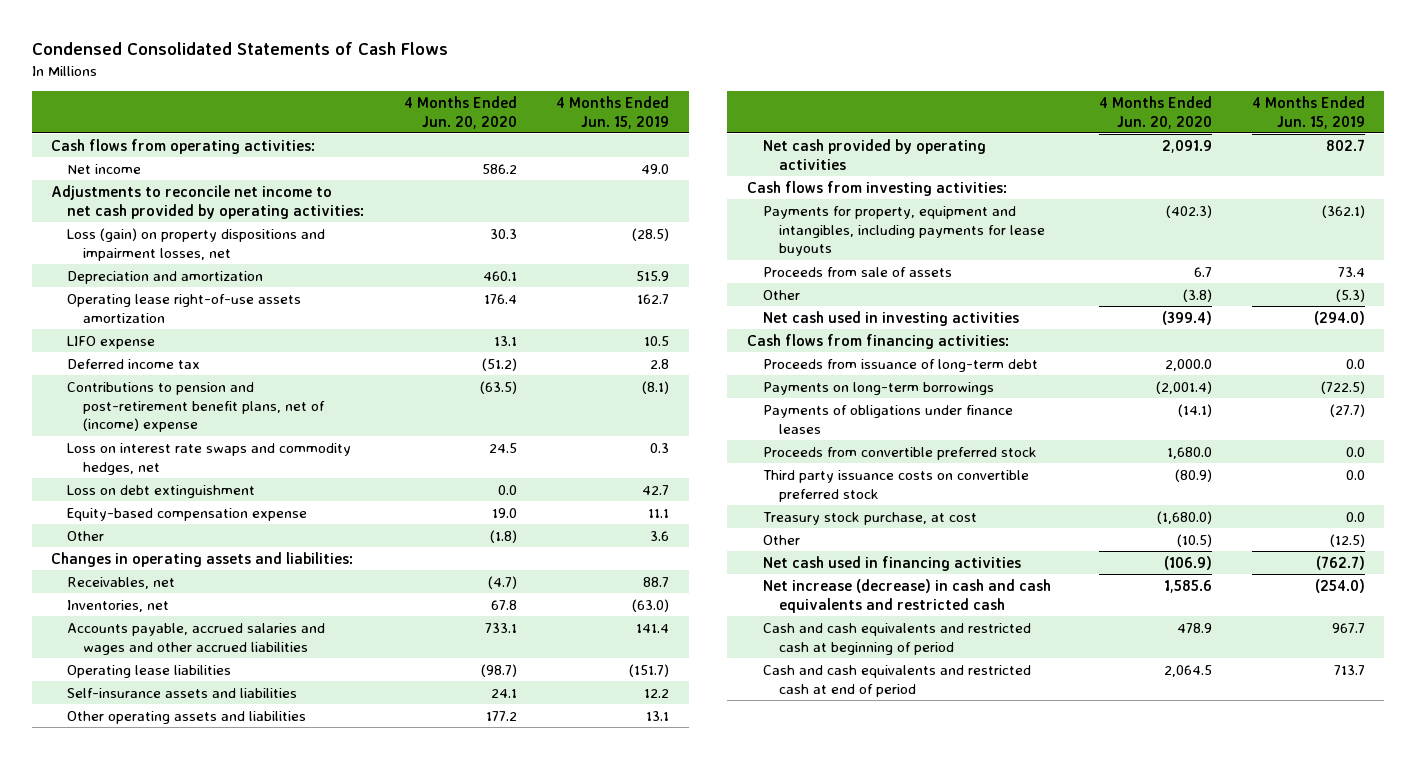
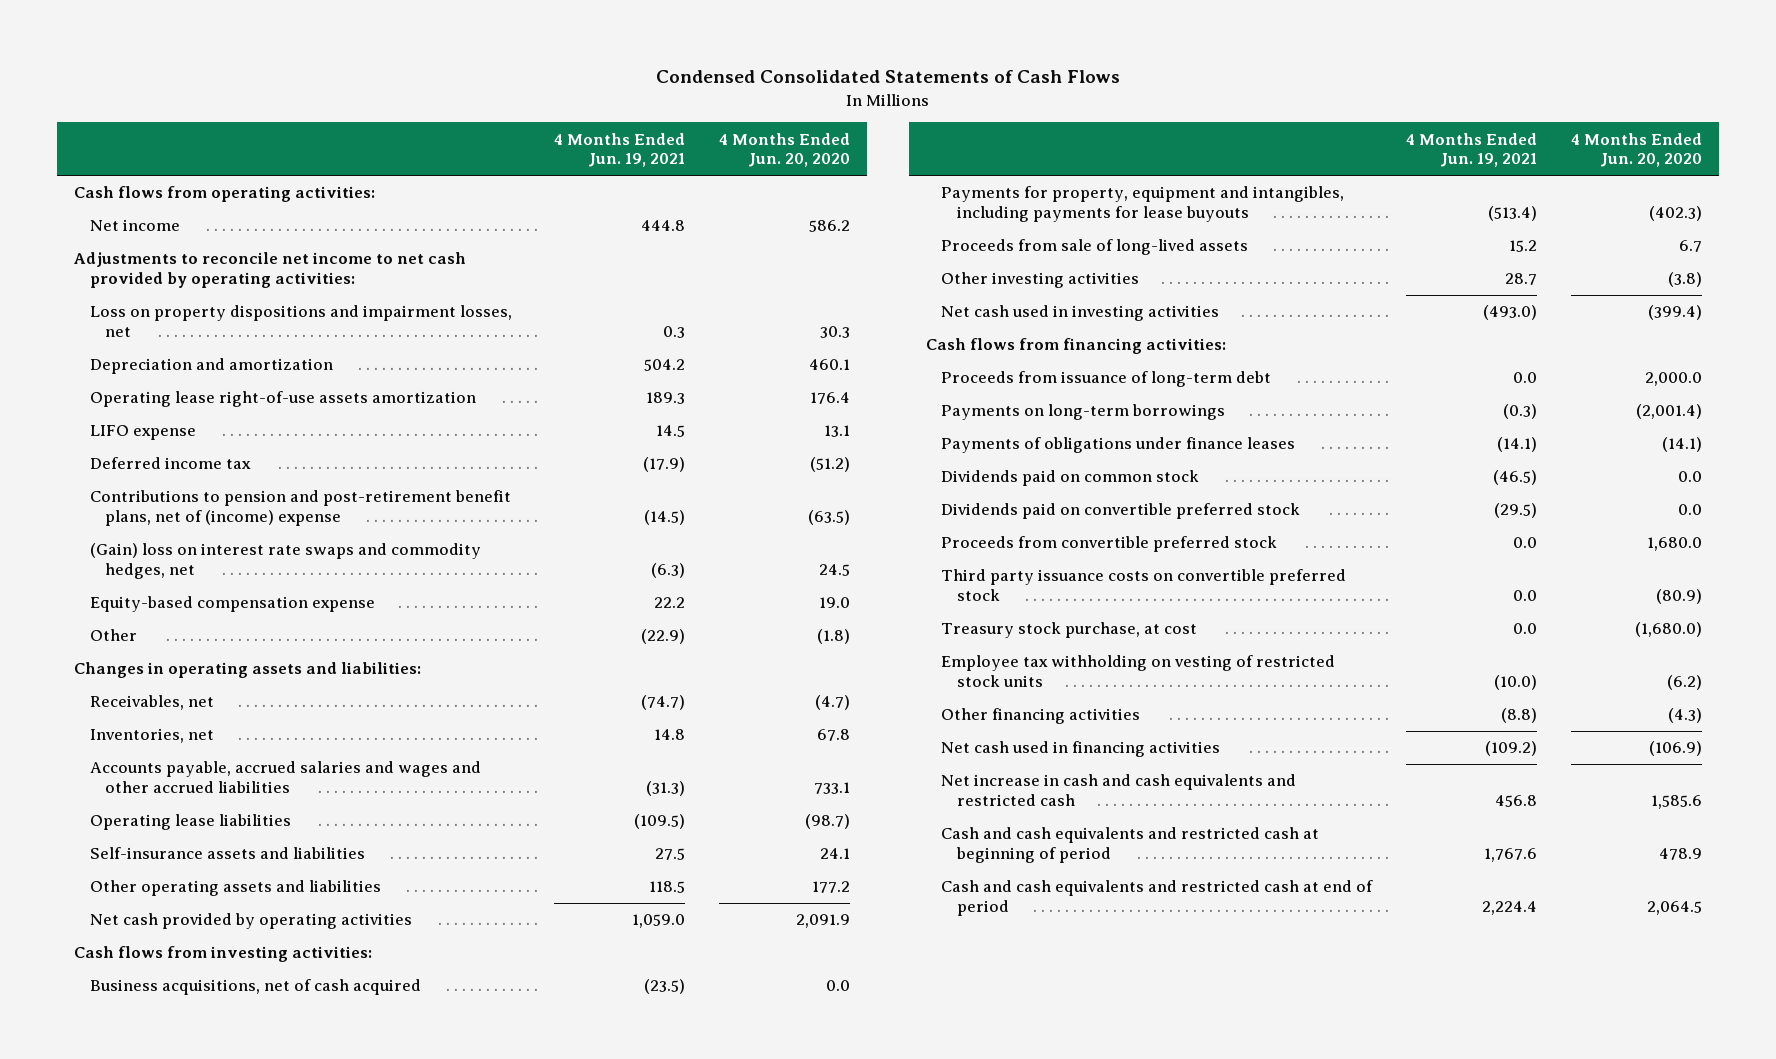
- | 4 Months Ended Jun. 20, 2020 | 4 Months Ended Jun. 15, 2019
+ | 4 Months Ended Jun. 19, 2021 | 4 Months Ended Jun. 20, 2020
- Loss (gain) on property dispositions and impairment losses, net | 30.3 | (28.5)
+ Loss on property dispositions and impairment losses, net | 0.3 | 30.3
- Loss on interest rate swaps and commodity hedges, net | 24.5 | 0.3
- Loss on debt extinguishment | 0.0 | 42.7
+ (Gain) loss on interest rate swaps and commodity hedges, net | (6.3) | 24.5
+ Business acquisitions, net of cash acquired | (23.5) | 0.0
- Proceeds from sale of assets | 6.7 | 73.4
- Other | (3.8) | (5.3)
+ Proceeds from sale of long-lived assets | 15.2 | 6.7
+ Other investing activities | 28.7 | (3.8)
+ Dividends paid on common stock | (46.5) | 0.0
+ Dividends paid on convertible preferred stock | (29.5) | 0.0
- Other | (10.5) | (12.5)
+ Employee tax withholding on vesting of restricted stock units | (10.0) | (6.2)
+ Other financing activities | (8.8) | (4.3)
- Net increase (decrease) in cash and cash equivalents and restricted cash | 1,585.6 | (254.0)
+ Net increase in cash and cash equivalents and restricted cash | 456.8 | 1,585.6

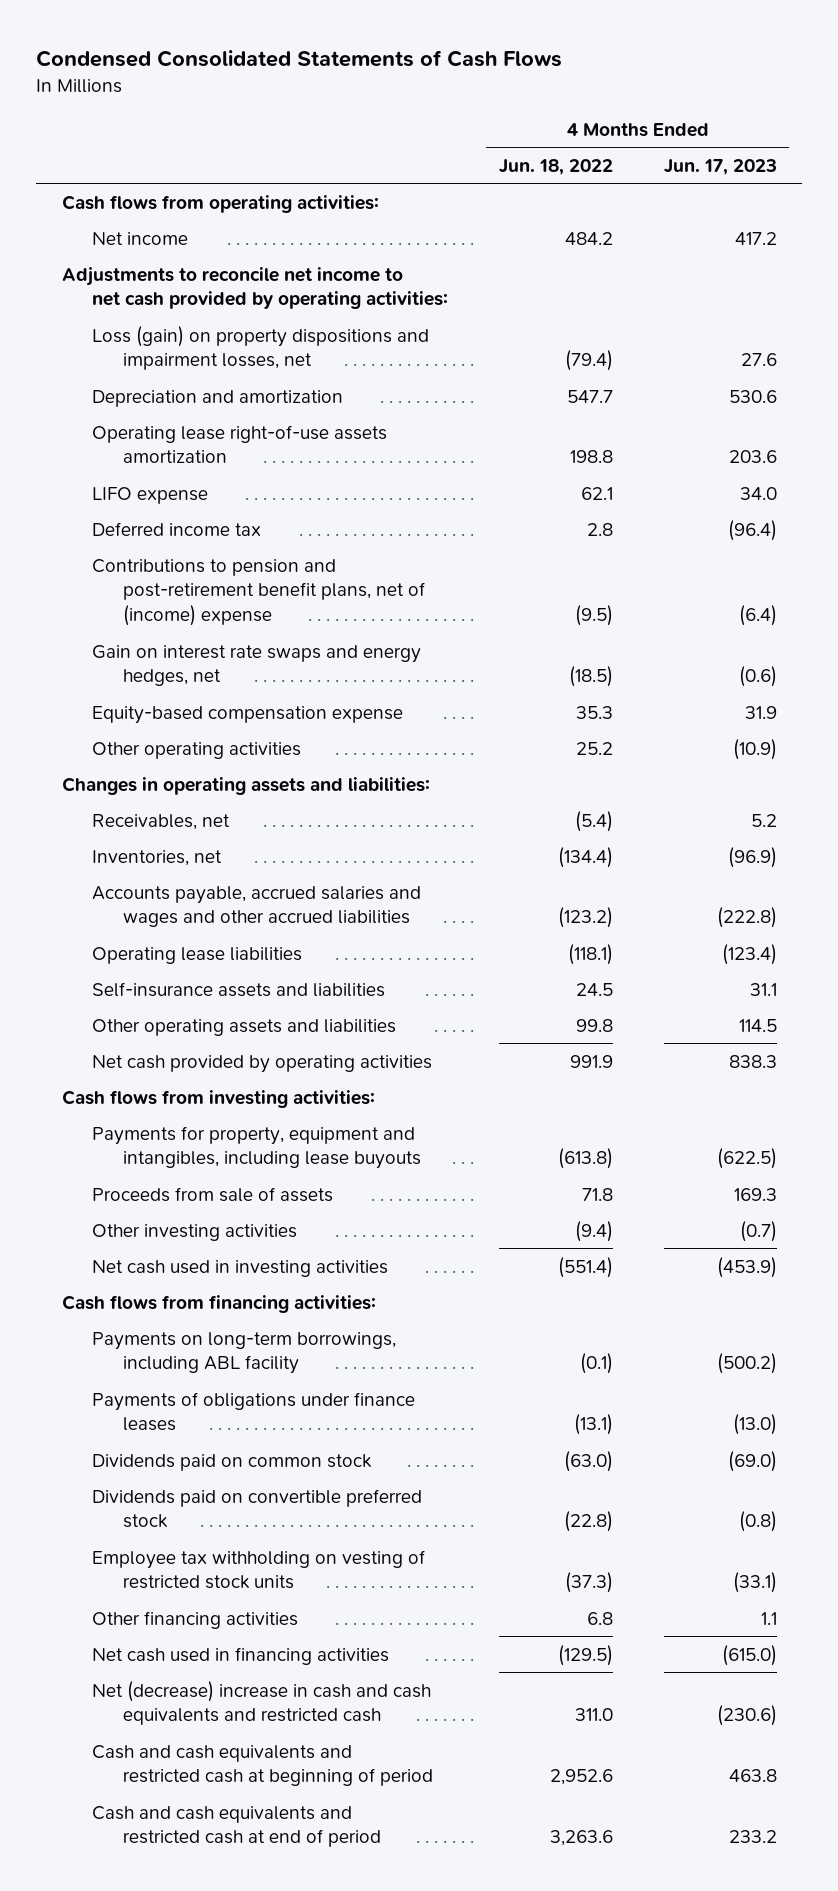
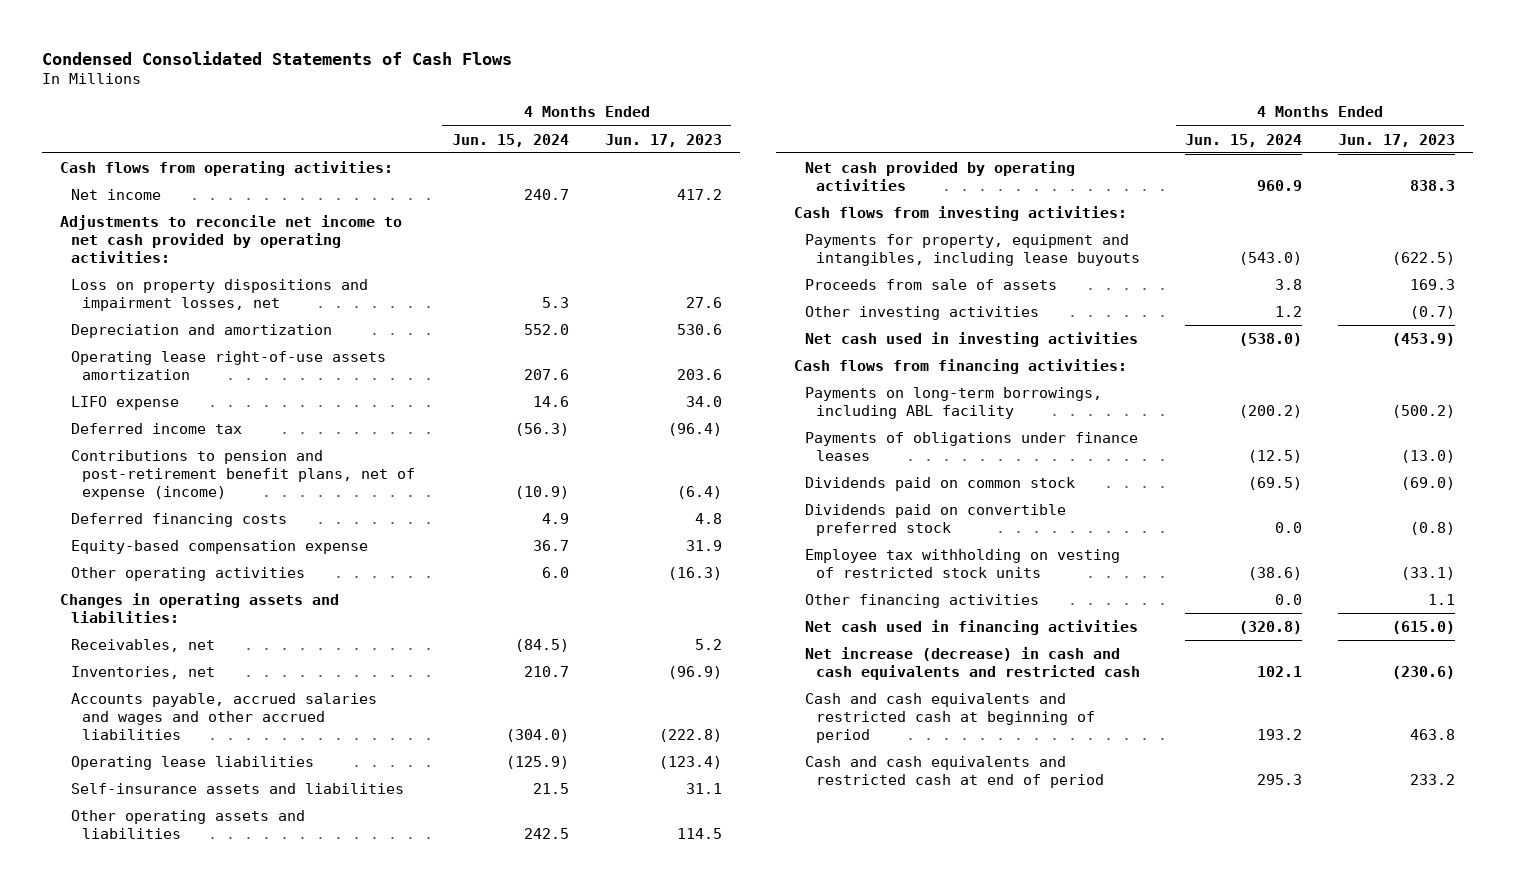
- | 4 Months Ended Jun. 18, 2022 | 4 Months Ended Jun. 17, 2023
+ | 4 Months Ended Jun. 15, 2024 | 4 Months Ended Jun. 17, 2023
- Loss (gain) on property dispositions and impairment losses, net | (79.4) | 27.6
+ Loss on property dispositions and impairment losses, net | 5.3 | 27.6
- Contributions to pension and post-retirement benefit plans, net of (income) expense | (9.5) | (6.4)
- Gain on interest rate swaps and energy hedges, net | (18.5) | (0.6)
+ Contributions to pension and post-retirement benefit plans, net of expense (income) | (10.9) | (6.4)
+ Deferred financing costs | 4.9 | 4.8
- Other operating activities | 25.2 | (10.9)
+ Other operating activities | 6.0 | (16.3)
- Net (decrease) increase in cash and cash equivalents and restricted cash | 311.0 | (230.6)
+ Net increase (decrease) in cash and cash equivalents and restricted cash | 102.1 | (230.6)

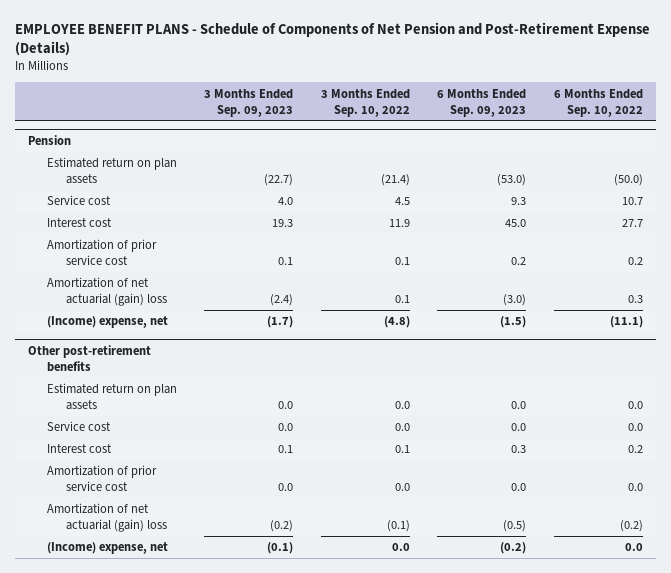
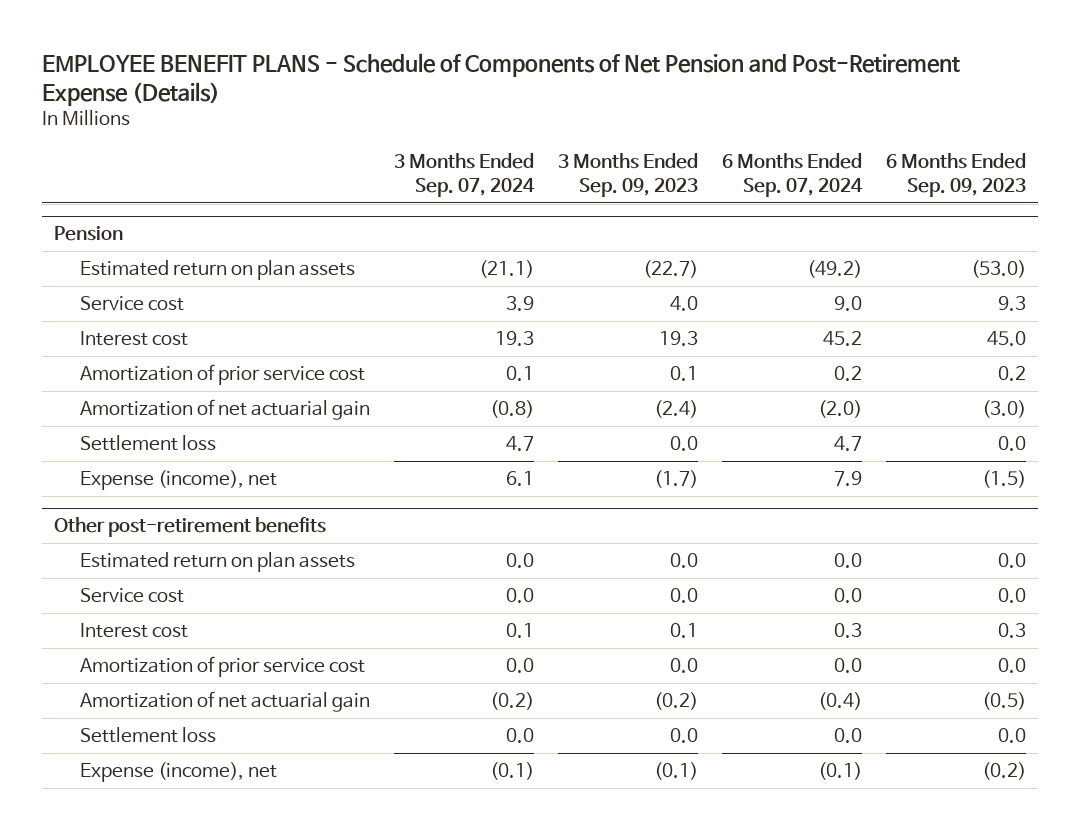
- | 3 Months Ended Sep. 09, 2023 | 3 Months Ended Sep. 10, 2022 | 6 Months Ended Sep. 09, 2023 | 6 Months Ended Sep. 10, 2022
+ | 3 Months Ended Sep. 07, 2024 | 3 Months Ended Sep. 09, 2023 | 6 Months Ended Sep. 07, 2024 | 6 Months Ended Sep. 09, 2023
@ Pension
- Amortization of net actuarial (gain) loss | (2.4) | 0.1 | (3.0) | 0.3
- (Income) expense, net | (1.7) | (4.8) | (1.5) | (11.1)
+ Amortization of net actuarial gain | (0.8) | (2.4) | (2.0) | (3.0)
+ Settlement loss | 4.7 | 0.0 | 4.7 | 0.0
+ Expense (income), net | 6.1 | (1.7) | 7.9 | (1.5)
@ Other post-retirement benefits
- Amortization of net actuarial (gain) loss | (0.2) | (0.1) | (0.5) | (0.2)
- (Income) expense, net | (0.1) | 0.0 | (0.2) | 0.0
+ Amortization of net actuarial gain | (0.2) | (0.2) | (0.4) | (0.5)
+ Settlement loss | 0.0 | 0.0 | 0.0 | 0.0
+ Expense (income), net | (0.1) | (0.1) | (0.1) | (0.2)

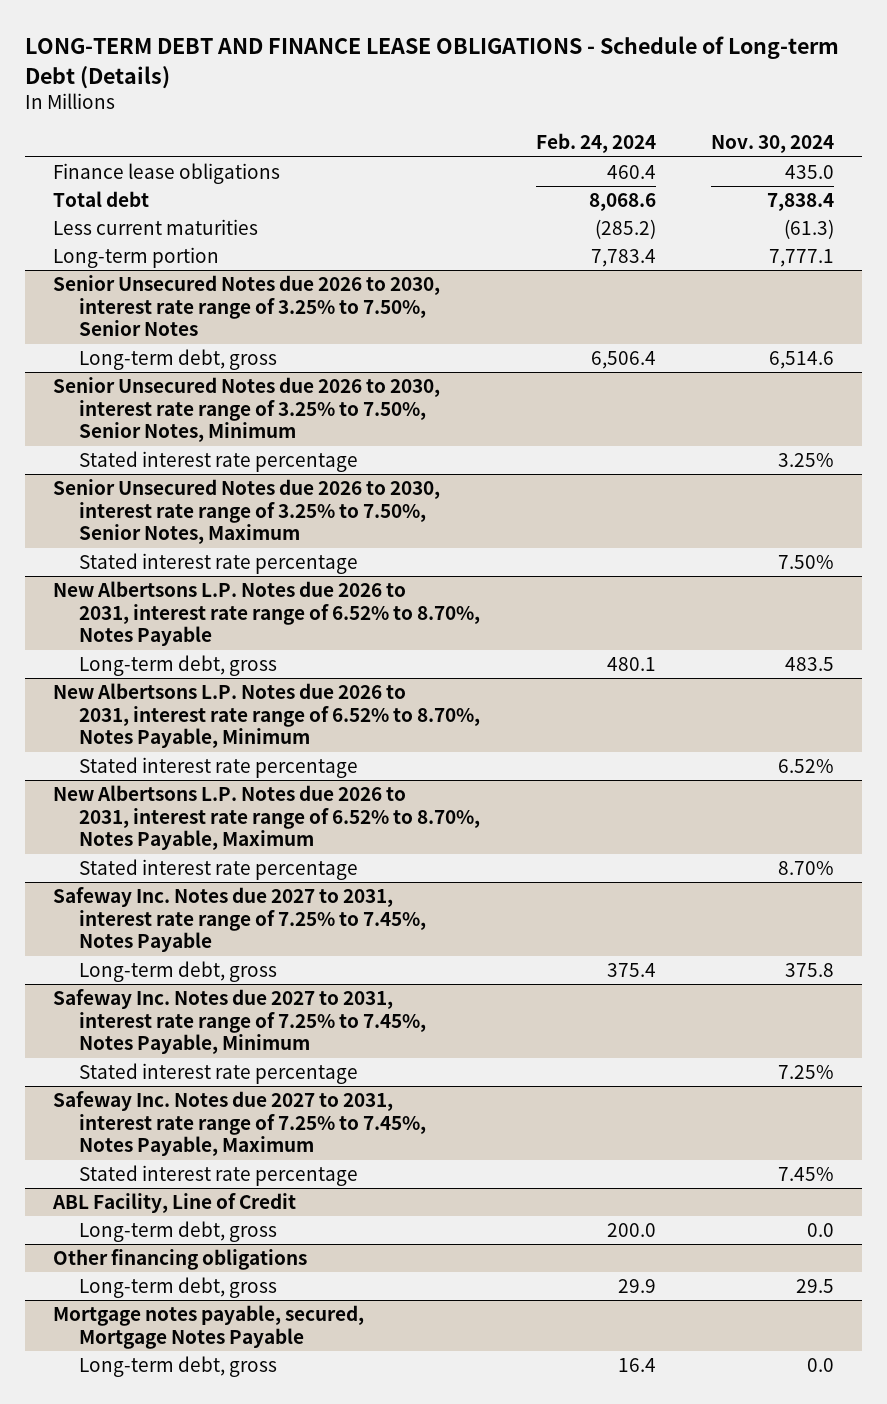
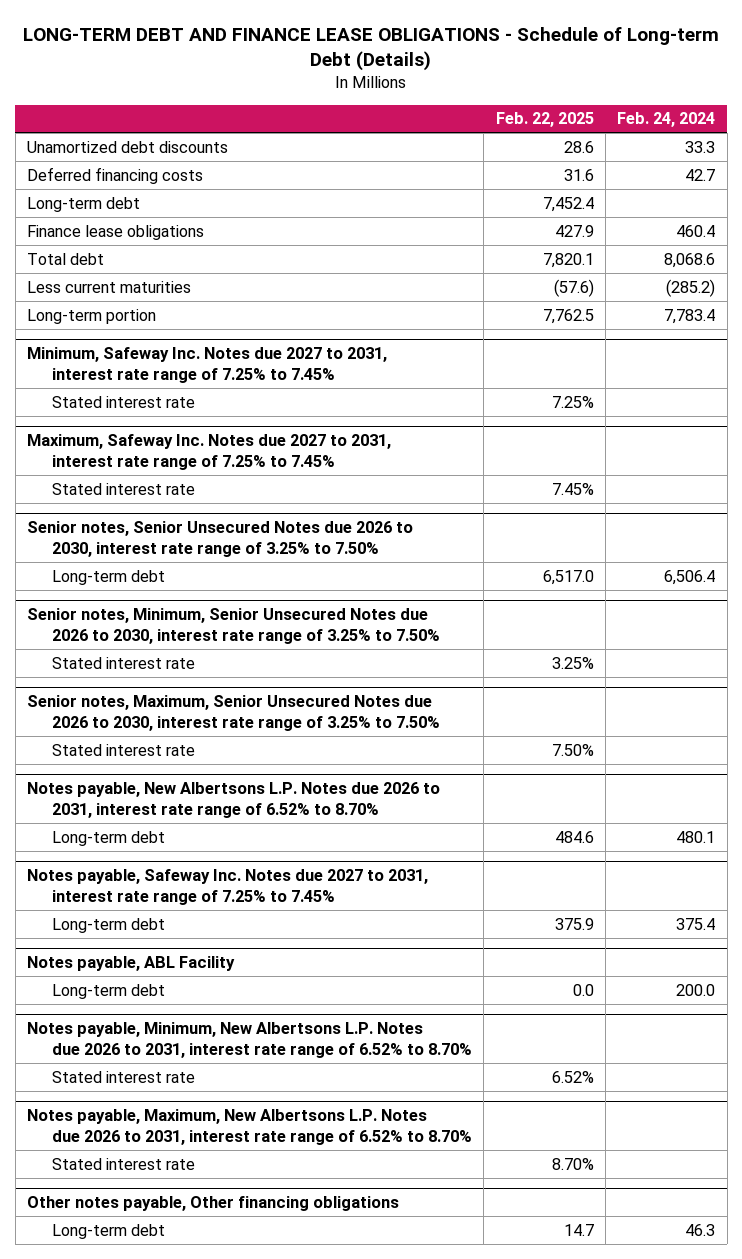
- | Feb. 24, 2024 | Nov. 30, 2024
+ | Feb. 22, 2025 | Feb. 24, 2024
+ Unamortized debt discounts | 28.6 | 33.3
+ Deferred financing costs | 31.6 | 42.7
+ Long-term debt | 7,452.4 |
- Senior Unsecured Notes due 2026 to 2030, interest rate range of 3.25% to 7.50%, Senior Notes
- Long-term debt, gross | 6,506.4 | 6,514.6
- Senior Unsecured Notes due 2026 to 2030, interest rate range of 3.25% to 7.50%, Senior Notes, Minimum
- Stated interest rate percentage | | 3.25%
- Senior Unsecured Notes due 2026 to 2030, interest rate range of 3.25% to 7.50%, Senior Notes, Maximum
- Stated interest rate percentage | | 7.50%
- New Albertsons L.P. Notes due 2026 to 2031, interest rate range of 6.52% to 8.70%, Notes Payable
- Long-term debt, gross | 480.1 | 483.5
- New Albertsons L.P. Notes due 2026 to 2031, interest rate range of 6.52% to 8.70%, Notes Payable, Minimum
- Stated interest rate percentage | | 6.52%
- New Albertsons L.P. Notes due 2026 to 2031, interest rate range of 6.52% to 8.70%, Notes Payable, Maximum
- Stated interest rate percentage | | 8.70%
- Safeway Inc. Notes due 2027 to 2031, interest rate range of 7.25% to 7.45%, Notes Payable
- Long-term debt, gross | 375.4 | 375.8
- Safeway Inc. Notes due 2027 to 2031, interest rate range of 7.25% to 7.45%, Notes Payable, Minimum
- Stated interest rate percentage | | 7.25%
- Safeway Inc. Notes due 2027 to 2031, interest rate range of 7.25% to 7.45%, Notes Payable, Maximum
- Stated interest rate percentage | | 7.45%
- ABL Facility, Line of Credit
- Long-term debt, gross | 200.0 | 0.0
- Other financing obligations
- Long-term debt, gross | 29.9 | 29.5
- Mortgage notes payable, secured, Mortgage Notes Payable
- Long-term debt, gross | 16.4 | 0.0
+ Minimum, Safeway Inc. Notes due 2027 to 2031, interest rate range of 7.25% to 7.45%
+ Stated interest rate | 7.25% |
+ Maximum, Safeway Inc. Notes due 2027 to 2031, interest rate range of 7.25% to 7.45%
+ Stated interest rate | 7.45% |
+ Senior notes, Senior Unsecured Notes due 2026 to 2030, interest rate range of 3.25% to 7.50%
+ Long-term debt | 6,517.0 | 6,506.4
+ Senior notes, Minimum, Senior Unsecured Notes due 2026 to 2030, interest rate range of 3.25% to 7.50%
+ Stated interest rate | 3.25% |
+ Senior notes, Maximum, Senior Unsecured Notes due 2026 to 2030, interest rate range of 3.25% to 7.50%
+ Stated interest rate | 7.50% |
+ Notes payable, New Albertsons L.P. Notes due 2026 to 2031, interest rate range of 6.52% to 8.70%
+ Long-term debt | 484.6 | 480.1
+ Notes payable, Safeway Inc. Notes due 2027 to 2031, interest rate range of 7.25% to 7.45%
+ Long-term debt | 375.9 | 375.4
+ Notes payable, ABL Facility
+ Long-term debt | 0.0 | 200.0
+ Notes payable, Minimum, New Albertsons L.P. Notes due 2026 to 2031, interest rate range of 6.52% to 8.70%
+ Stated interest rate | 6.52% |
+ Notes payable, Maximum, New Albertsons L.P. Notes due 2026 to 2031, interest rate range of 6.52% to 8.70%
+ Stated interest rate | 8.70% |
+ Other notes payable, Other financing obligations
+ Long-term debt | 14.7 | 46.3

